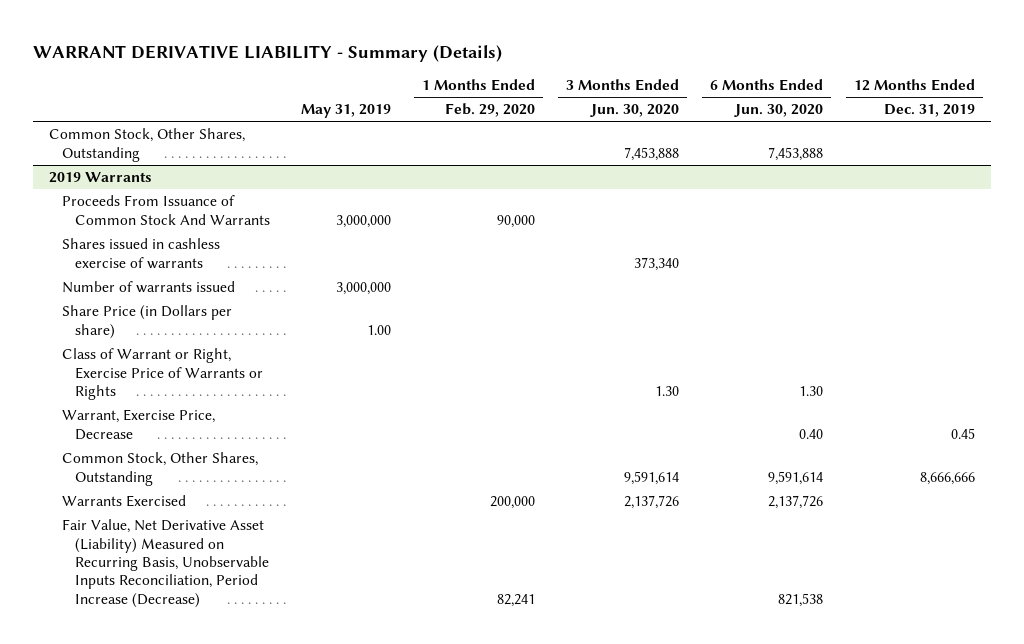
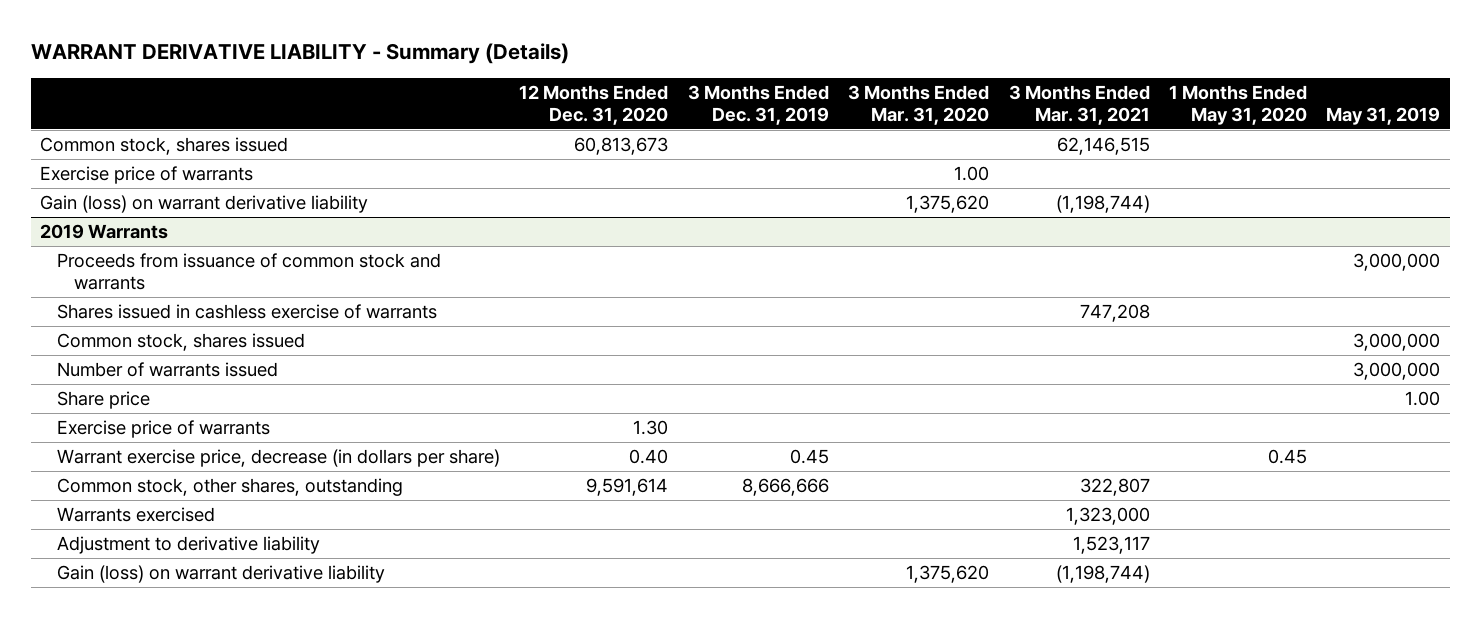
- | May 31, 2019 | 1 Months Ended Feb. 29, 2020 | 3 Months Ended Jun. 30, 2020 | 6 Months Ended Jun. 30, 2020 | 12 Months Ended Dec. 31, 2019
+ | 12 Months Ended Dec. 31, 2020 | 3 Months Ended Dec. 31, 2019 | 3 Months Ended Mar. 31, 2020 | 3 Months Ended Mar. 31, 2021 | 1 Months Ended May 31, 2020 | May 31, 2019
- Common Stock, Other Shares, Outstanding | | | 7,453,888 | 7,453,888 |
+ Common stock, shares issued | 60,813,673 | | | 62,146,515 | |
+ Exercise price of warrants | | | 1.00 | | |
+ Gain (loss) on warrant derivative liability | | | 1,375,620 | (1,198,744) | |
@ 2019 Warrants
- Proceeds From Issuance of Common Stock And Warrants | 3,000,000 | 90,000 | | |
+ Proceeds from issuance of common stock and warrants | | | | | | 3,000,000
+ Common stock, shares issued | | | | | | 3,000,000
- Share Price (in Dollars per share) | 1.00 | | | |
- Class of Warrant or Right, Exercise Price of Warrants or Rights | | | 1.30 | 1.30 |
- Warrant, Exercise Price, Decrease | | | | 0.40 | 0.45
- Common Stock, Other Shares, Outstanding | | | 9,591,614 | 9,591,614 | 8,666,666
- Warrants Exercised | | 200,000 | 2,137,726 | 2,137,726 |
- Fair Value, Net Derivative Asset (Liability) Measured on Recurring Basis, Unobservable Inputs Reconciliation, Period Increase (Decrease) | | 82,241 | | 821,538 |
+ Share price | | | | | | 1.00
+ Exercise price of warrants | 1.30 | | | | |
+ Warrant exercise price, decrease (in dollars per share) | 0.40 | 0.45 | | | 0.45 |
+ Common stock, other shares, outstanding | 9,591,614 | 8,666,666 | | 322,807 | |
+ Warrants exercised | | | | 1,323,000 | |
+ Adjustment to derivative liability | | | | 1,523,117 | |
+ Gain (loss) on warrant derivative liability | | | 1,375,620 | (1,198,744) | |

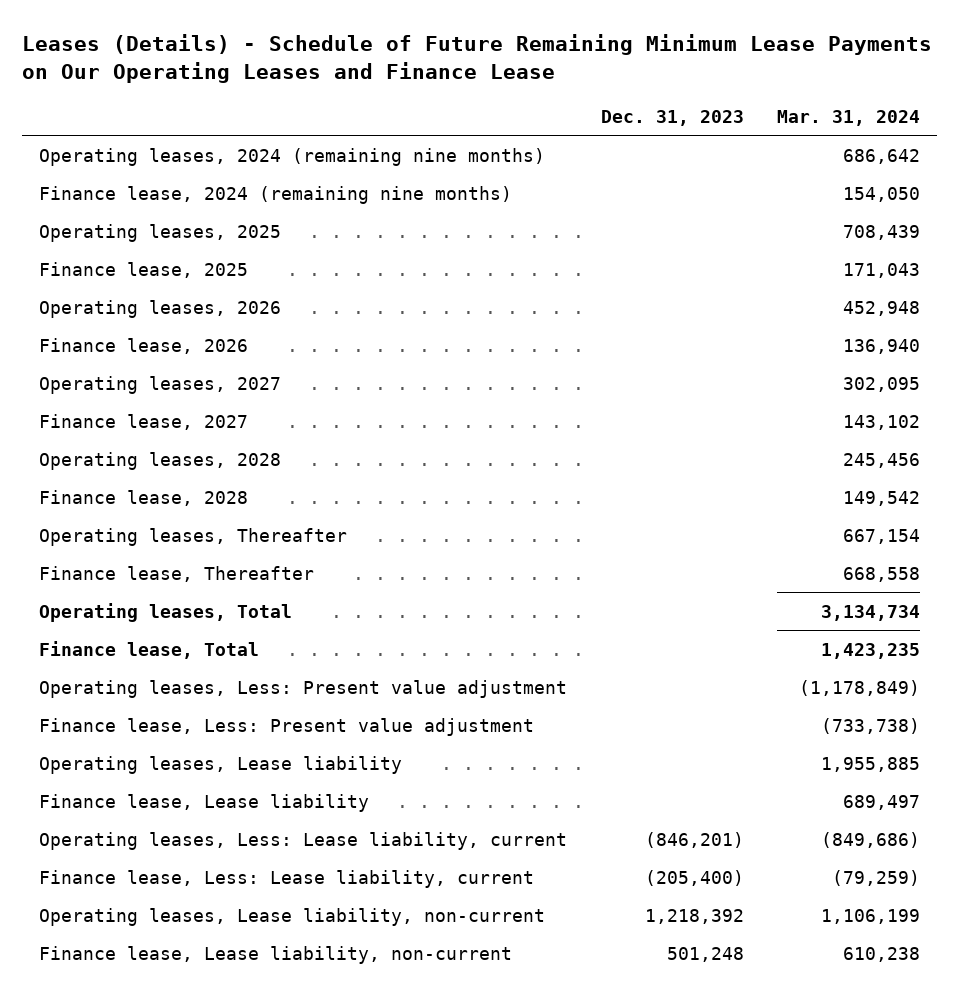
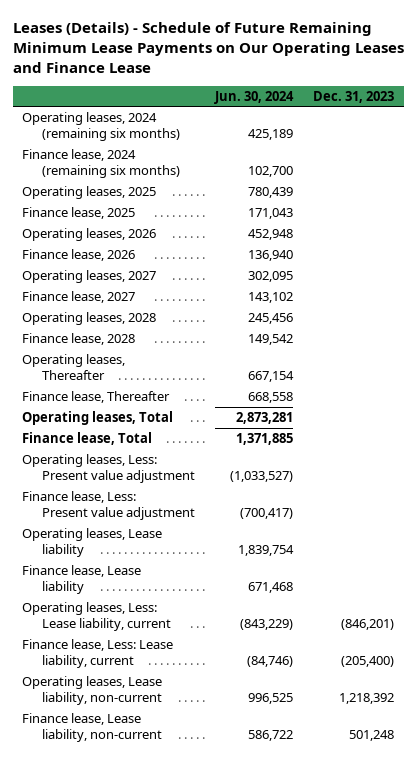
- | Dec. 31, 2023 | Mar. 31, 2024
+ | Jun. 30, 2024 | Dec. 31, 2023
- Operating leases, 2024 (remaining nine months) | | 686,642
- Finance lease, 2024 (remaining nine months) | | 154,050
+ Operating leases, 2024 (remaining six months) | 425,189 |
+ Finance lease, 2024 (remaining six months) | 102,700 |

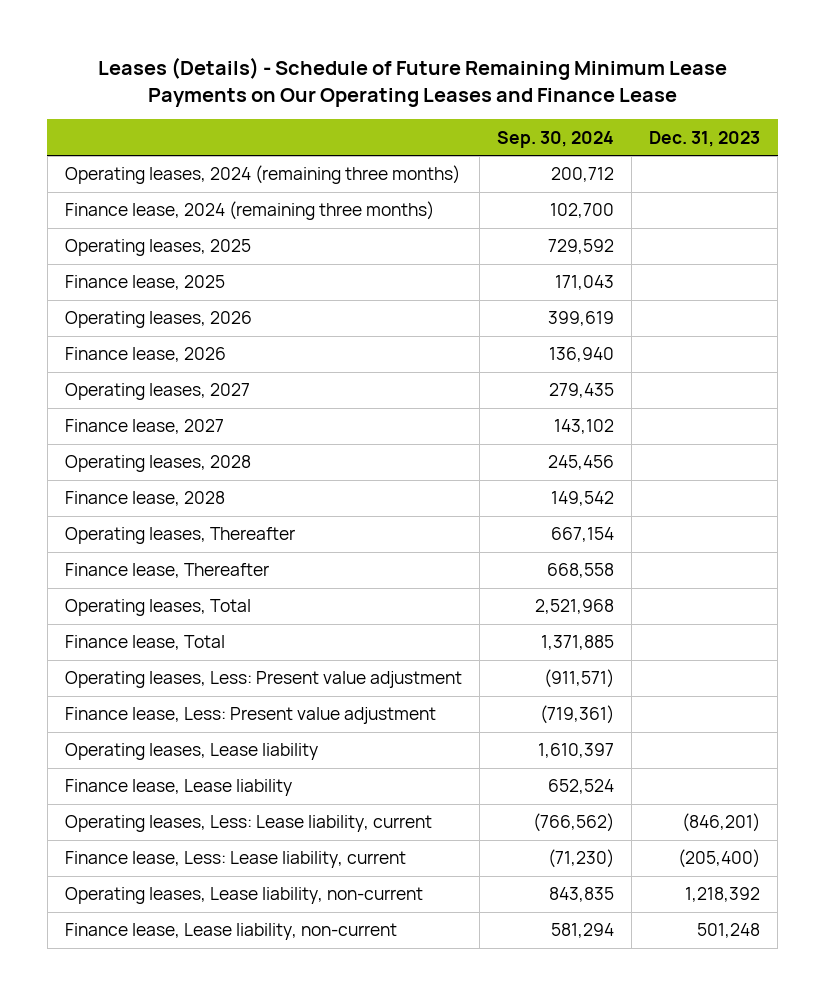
- | Jun. 30, 2024 | Dec. 31, 2023
+ | Sep. 30, 2024 | Dec. 31, 2023
- Operating leases, 2024 (remaining six months) | 425,189 |
- Finance lease, 2024 (remaining six months) | 102,700 |
+ Operating leases, 2024 (remaining three months) | 200,712 |
+ Finance lease, 2024 (remaining three months) | 102,700 |

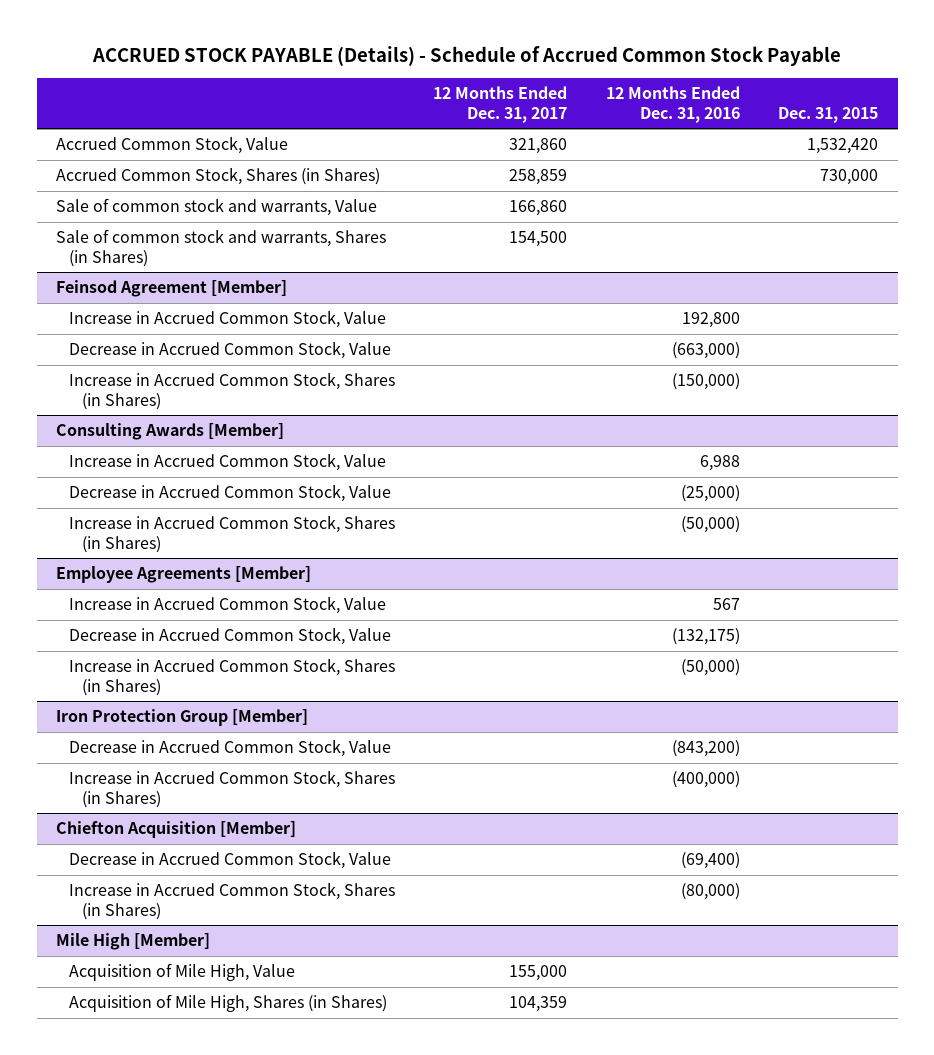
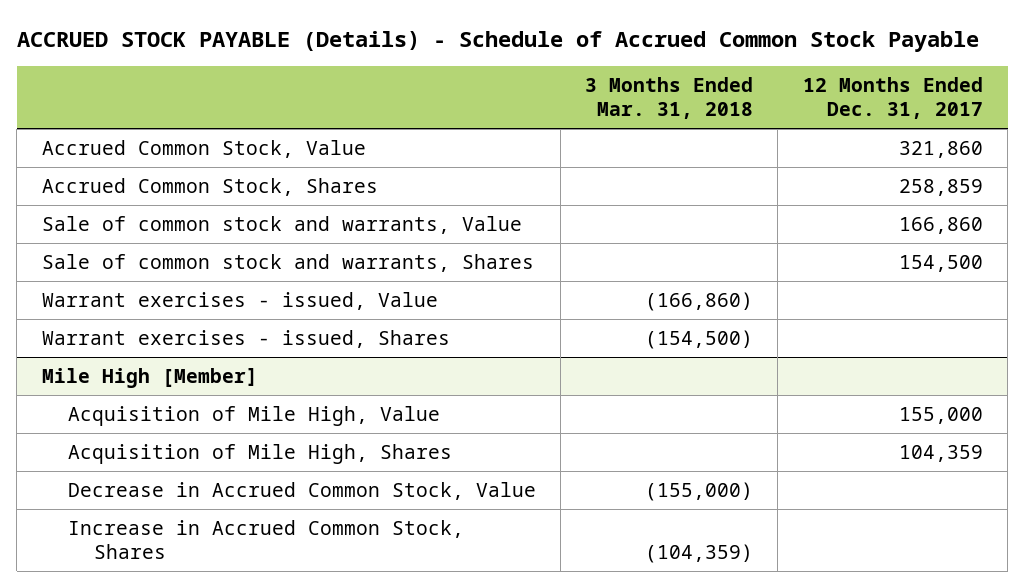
- | 12 Months Ended Dec. 31, 2017 | 12 Months Ended Dec. 31, 2016 | Dec. 31, 2015
+ | 3 Months Ended Mar. 31, 2018 | 12 Months Ended Dec. 31, 2017
- Accrued Common Stock, Shares (in Shares) | 258,859 | | 730,000
+ Accrued Common Stock, Shares | | 258,859
- Sale of common stock and warrants, Shares (in Shares) | 154,500 | |
- Feinsod Agreement [Member]
- Increase in Accrued Common Stock, Value | | 192,800 |
- Decrease in Accrued Common Stock, Value | | (663,000) |
- Increase in Accrued Common Stock, Shares (in Shares) | | (150,000) |
- Consulting Awards [Member]
- Increase in Accrued Common Stock, Value | | 6,988 |
- Decrease in Accrued Common Stock, Value | | (25,000) |
- Increase in Accrued Common Stock, Shares (in Shares) | | (50,000) |
- Employee Agreements [Member]
- Increase in Accrued Common Stock, Value | | 567 |
- Decrease in Accrued Common Stock, Value | | (132,175) |
- Increase in Accrued Common Stock, Shares (in Shares) | | (50,000) |
- Iron Protection Group [Member]
- Decrease in Accrued Common Stock, Value | | (843,200) |
- Increase in Accrued Common Stock, Shares (in Shares) | | (400,000) |
- Chiefton Acquisition [Member]
- Decrease in Accrued Common Stock, Value | | (69,400) |
- Increase in Accrued Common Stock, Shares (in Shares) | | (80,000) |
+ Sale of common stock and warrants, Shares | | 154,500
+ Warrant exercises - issued, Value | (166,860) |
+ Warrant exercises - issued, Shares | (154,500) |
@ Mile High [Member]
- Acquisition of Mile High, Shares (in Shares) | 104,359 | |
+ Acquisition of Mile High, Shares | | 104,359
+ Decrease in Accrued Common Stock, Value | (155,000) |
+ Increase in Accrued Common Stock, Shares | (104,359) |

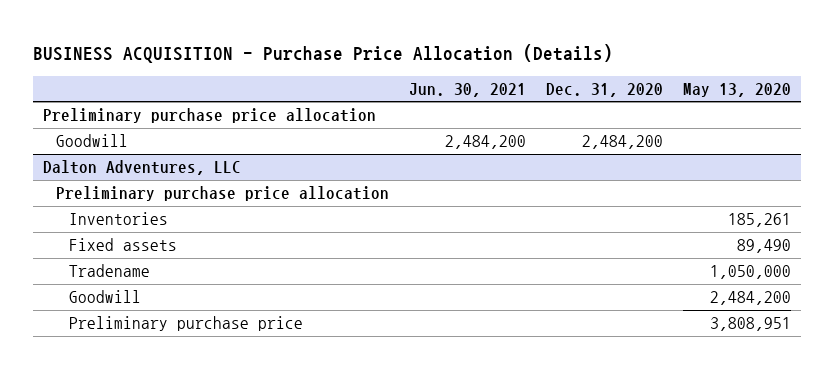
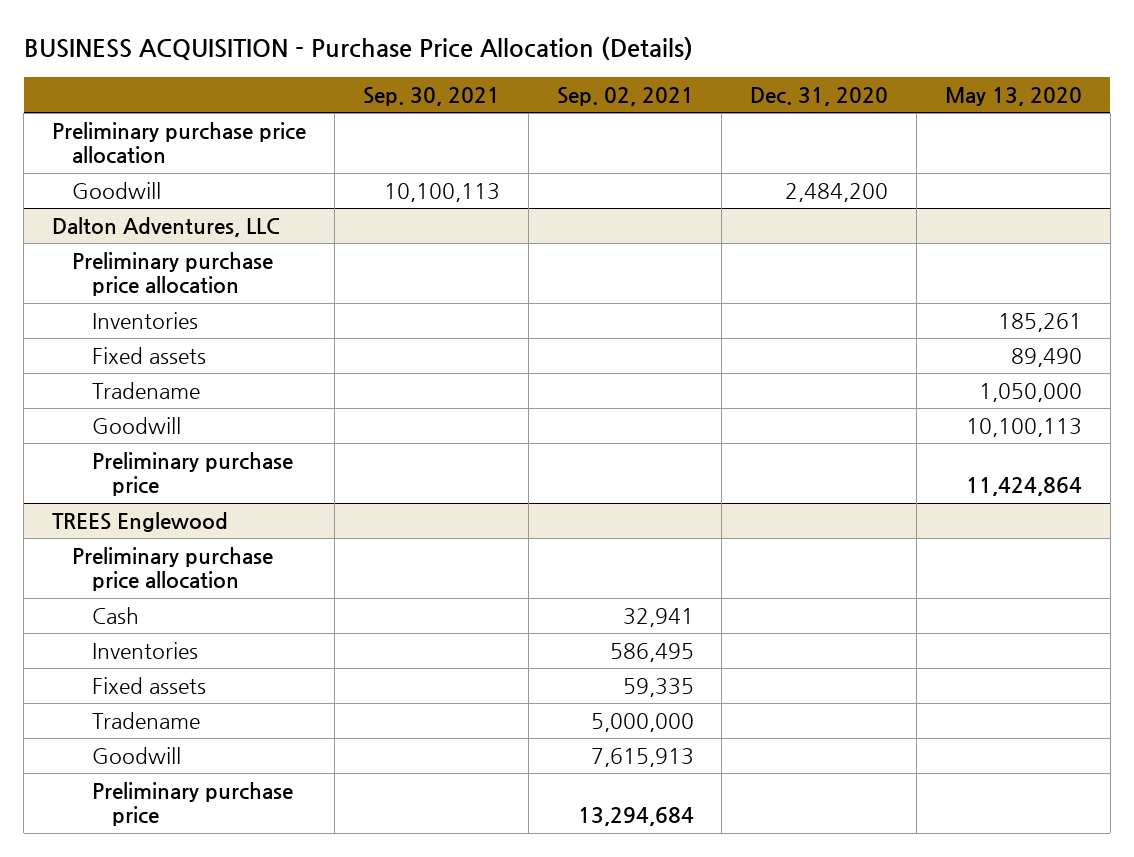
- | Jun. 30, 2021 | Dec. 31, 2020 | May 13, 2020
+ | Sep. 30, 2021 | Sep. 02, 2021 | Dec. 31, 2020 | May 13, 2020
@ Dalton Adventures, LLC
- Goodwill | | | 2,484,200
- Preliminary purchase price | | | 3,808,951
+ Goodwill | | | | 10,100,113
+ Preliminary purchase price | | | | 11,424,864
+ TREES Englewood
+ Preliminary purchase price allocation
+ Cash | | 32,941 | |
+ Inventories | | 586,495 | |
+ Fixed assets | | 59,335 | |
+ Tradename | | 5,000,000 | |
+ Goodwill | | 7,615,913 | |
+ Preliminary purchase price | | 13,294,684 | |

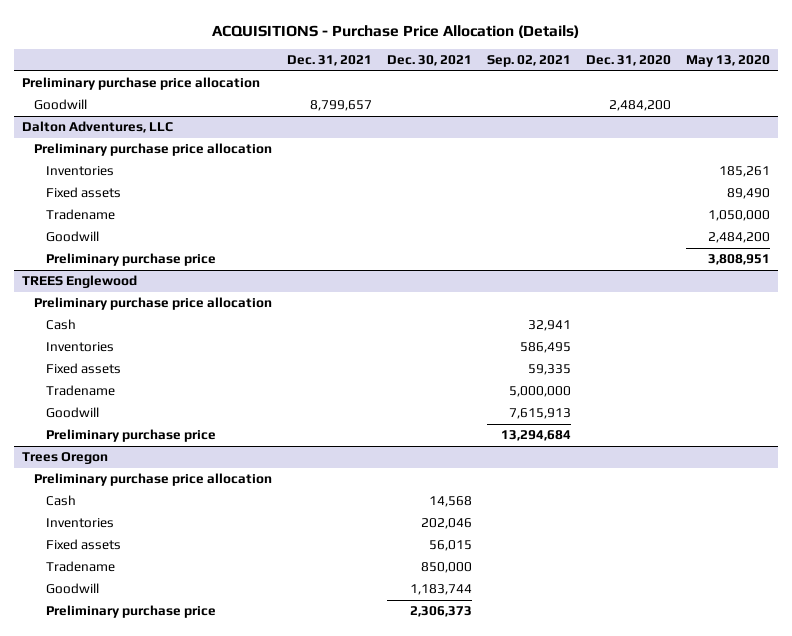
- BUSINESS ACQUISITION - Purchase Price Allocation (Details)
+ ACQUISITIONS - Purchase Price Allocation (Details)
- | Sep. 30, 2021 | Sep. 02, 2021 | Dec. 31, 2020 | May 13, 2020
+ | Dec. 31, 2021 | Dec. 30, 2021 | Sep. 02, 2021 | Dec. 31, 2020 | May 13, 2020
@ Dalton Adventures, LLC
- Goodwill | | | | 10,100,113
- Preliminary purchase price | | | | 11,424,864
+ Goodwill | | | | | 2,484,200
+ Preliminary purchase price | | | | | 3,808,951
+ Trees Oregon
+ Preliminary purchase price allocation
+ Cash | | 14,568 | | |
+ Inventories | | 202,046 | | |
+ Fixed assets | | 56,015 | | |
+ Tradename | | 850,000 | | |
+ Goodwill | | 1,183,744 | | |
+ Preliminary purchase price | | 2,306,373 | | |

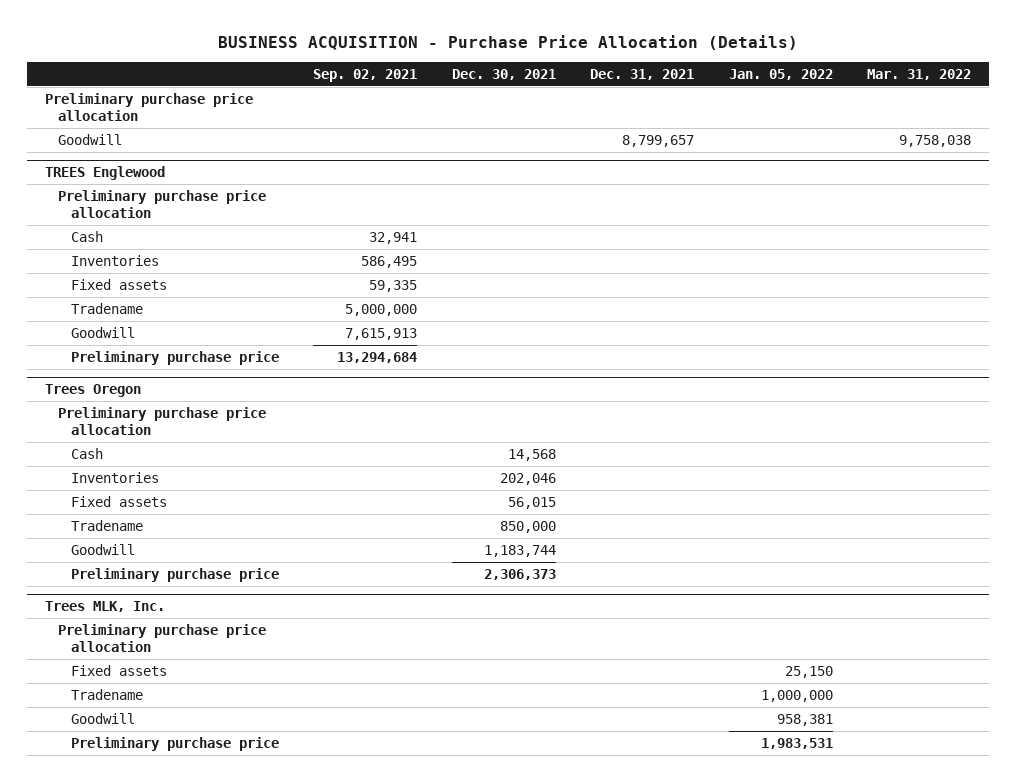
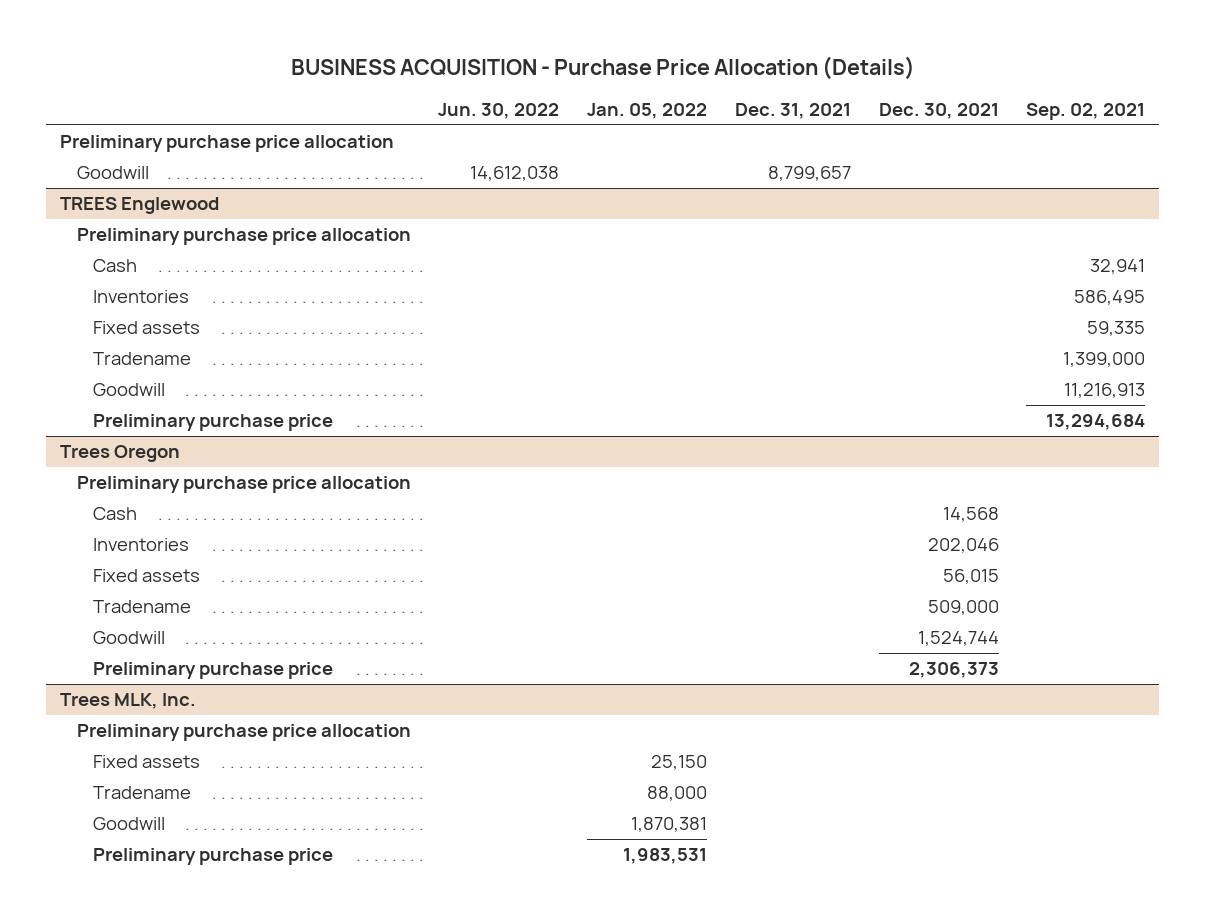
- | Sep. 02, 2021 | Dec. 30, 2021 | Dec. 31, 2021 | Jan. 05, 2022 | Mar. 31, 2022
+ | Jun. 30, 2022 | Jan. 05, 2022 | Dec. 31, 2021 | Dec. 30, 2021 | Sep. 02, 2021
@ TREES Englewood
- Tradename | 5,000,000 | | | |
- Goodwill | 7,615,913 | | | |
+ Tradename | | | | | 1,399,000
+ Goodwill | | | | | 11,216,913
@ Trees Oregon
- Tradename | | 850,000 | | |
- Goodwill | | 1,183,744 | | |
+ Tradename | | | | 509,000 |
+ Goodwill | | | | 1,524,744 |
@ Trees MLK, Inc.
- Tradename | | | | 1,000,000 |
- Goodwill | | | | 958,381 |
+ Tradename | | 88,000 | | |
+ Goodwill | | 1,870,381 | | |

